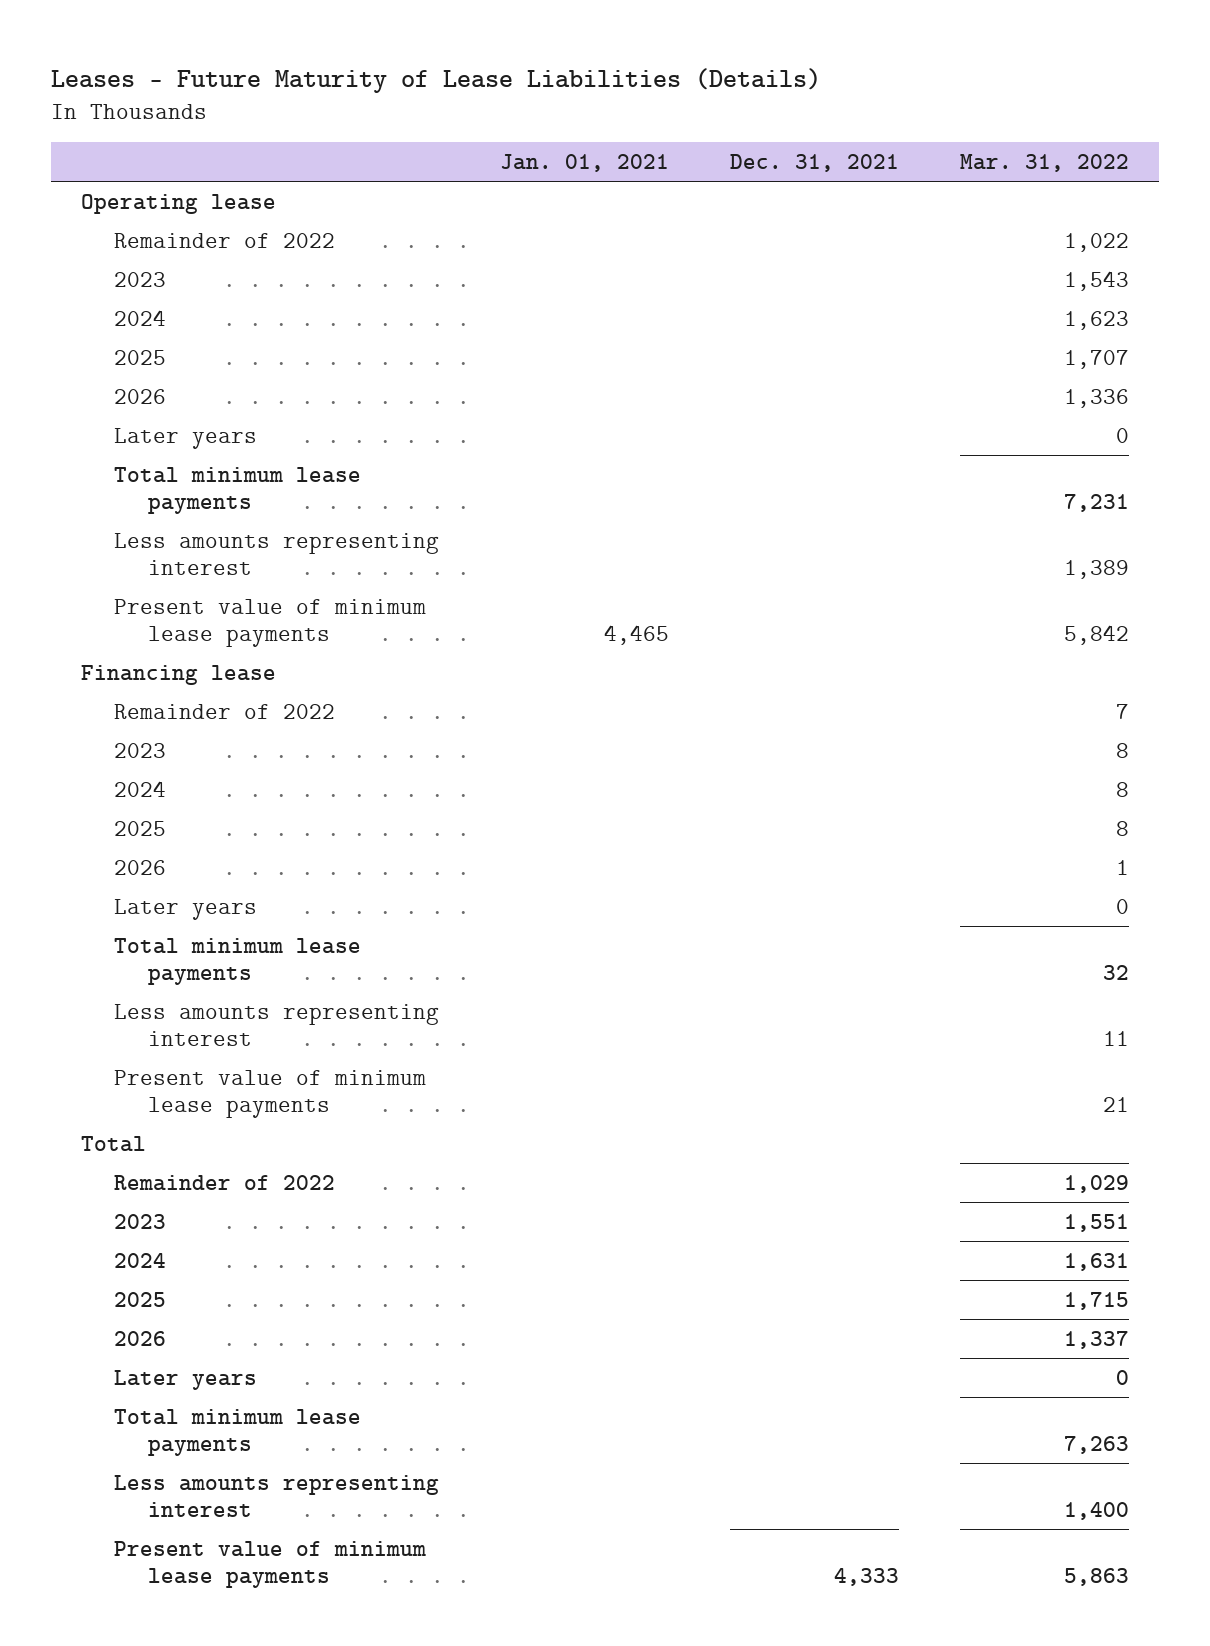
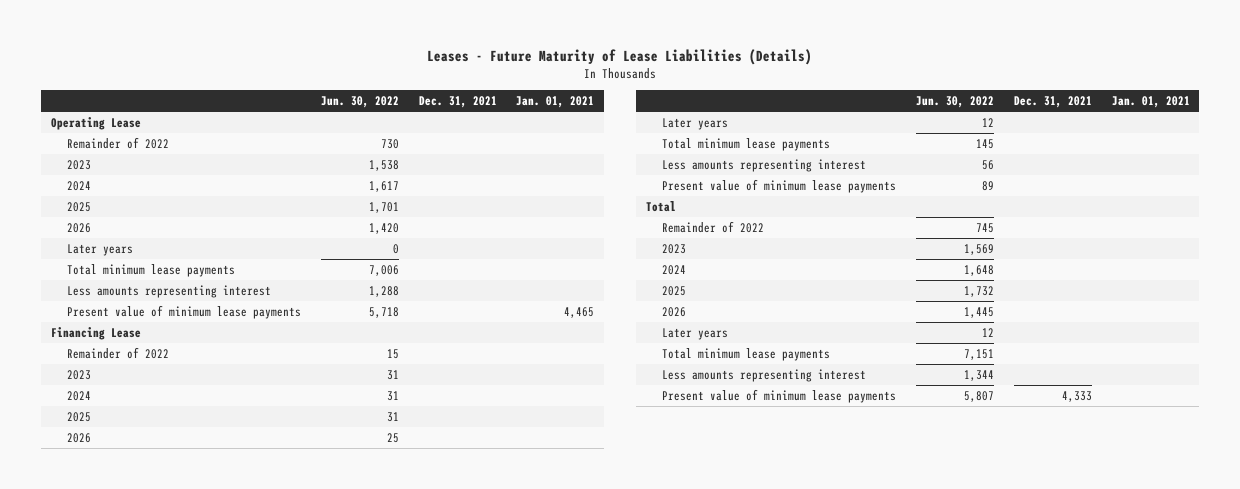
- | Jan. 01, 2021 | Dec. 31, 2021 | Mar. 31, 2022
+ | Jun. 30, 2022 | Dec. 31, 2021 | Jan. 01, 2021
- Operating lease
+ Operating Lease
- Financing lease
+ Financing Lease

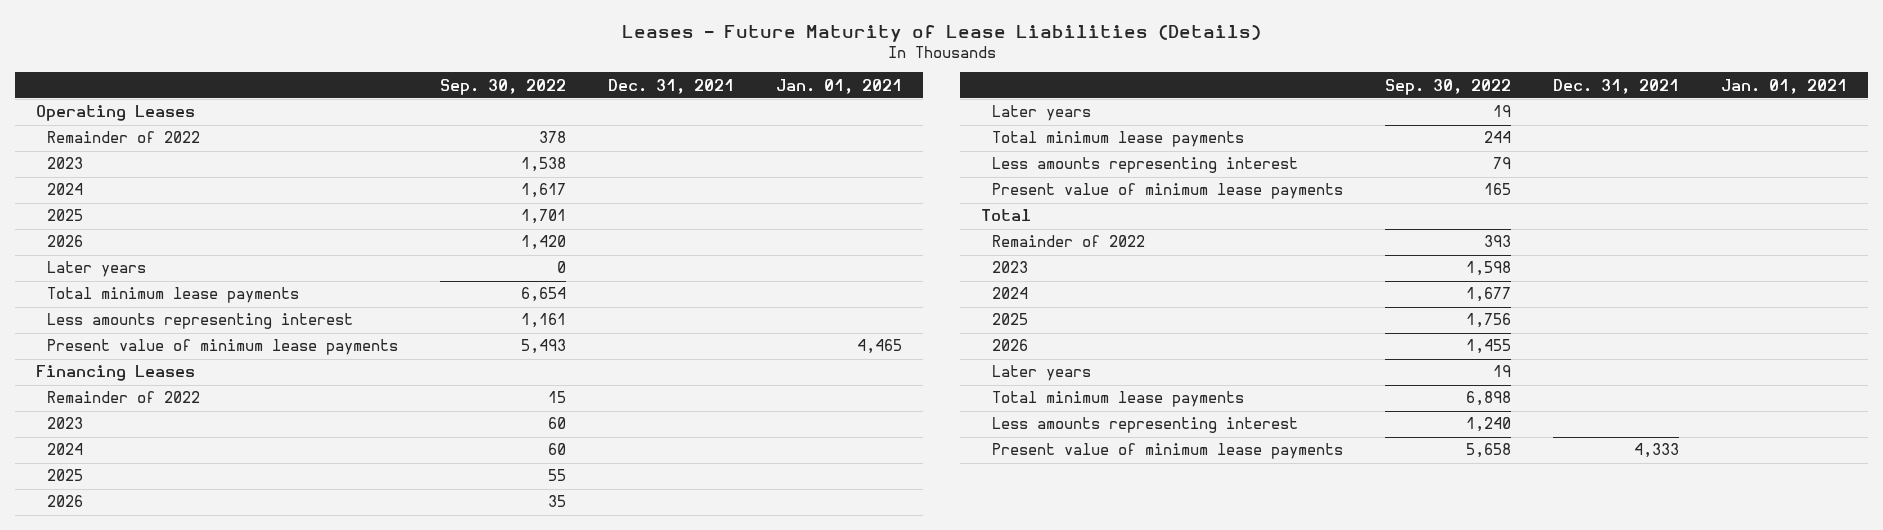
- | Jun. 30, 2022 | Dec. 31, 2021 | Jan. 01, 2021
+ | Sep. 30, 2022 | Dec. 31, 2021 | Jan. 01, 2021
- Operating Lease
+ Operating Leases
- Financing Lease
+ Financing Leases

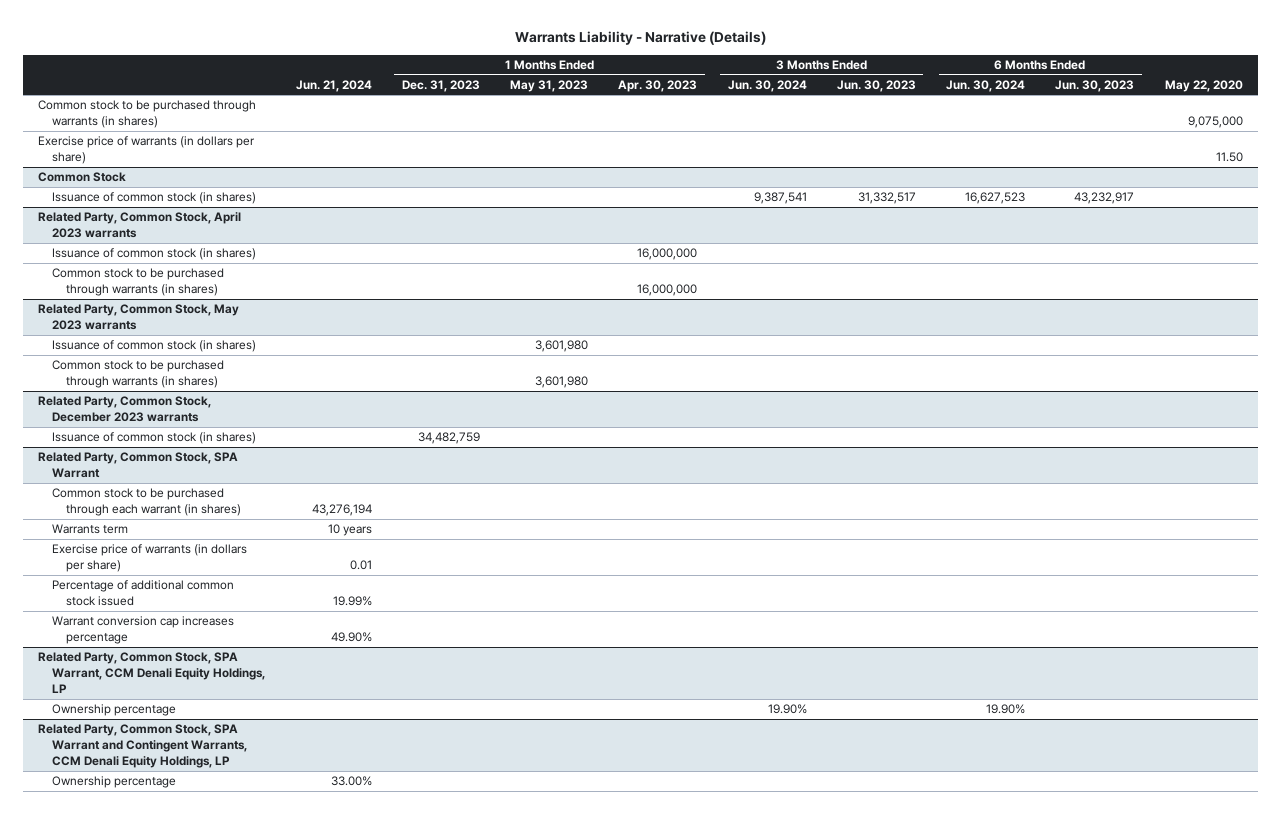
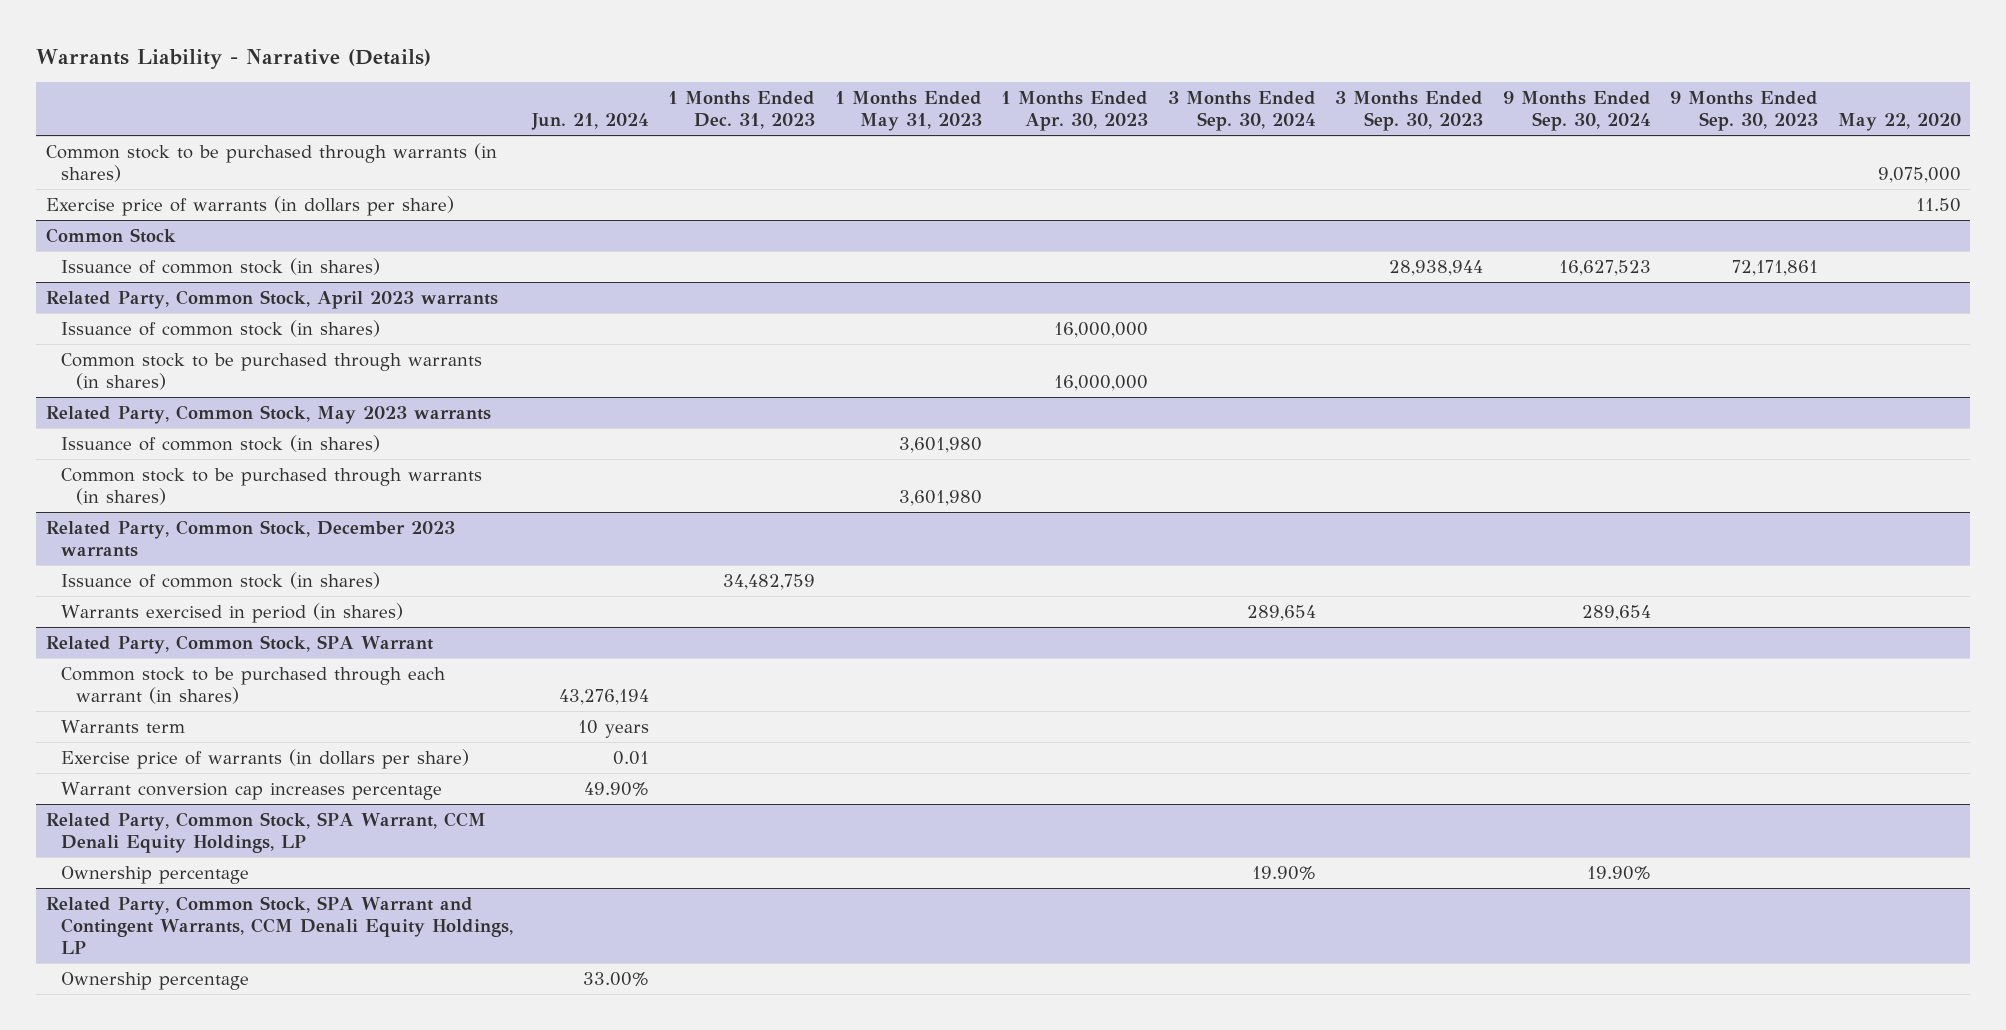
- | Jun. 21, 2024 | 1 Months Ended Dec. 31, 2023 | 1 Months Ended May 31, 2023 | 1 Months Ended Apr. 30, 2023 | 3 Months Ended Jun. 30, 2024 | 3 Months Ended Jun. 30, 2023 | 6 Months Ended Jun. 30, 2024 | 6 Months Ended Jun. 30, 2023 | May 22, 2020
+ | Jun. 21, 2024 | 1 Months Ended Dec. 31, 2023 | 1 Months Ended May 31, 2023 | 1 Months Ended Apr. 30, 2023 | 3 Months Ended Sep. 30, 2024 | 3 Months Ended Sep. 30, 2023 | 9 Months Ended Sep. 30, 2024 | 9 Months Ended Sep. 30, 2023 | May 22, 2020
@ Related Party, Common Stock, December 2023 warrants
+ Warrants exercised in period (in shares) | | | | | 289,654 | | 289,654 | |
@ Related Party, Common Stock, SPA Warrant
- Percentage of additional common stock issued | 19.99% | | | | | | | |

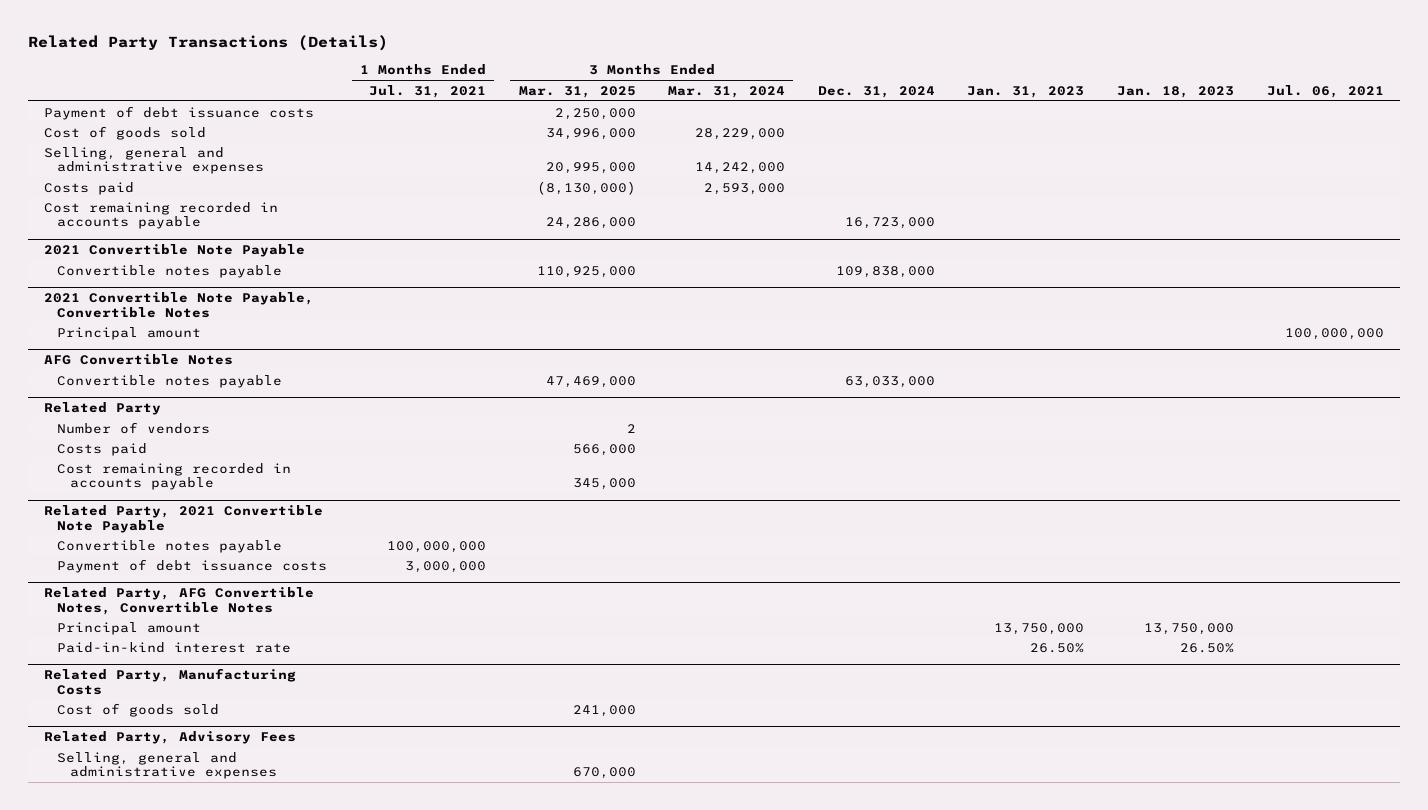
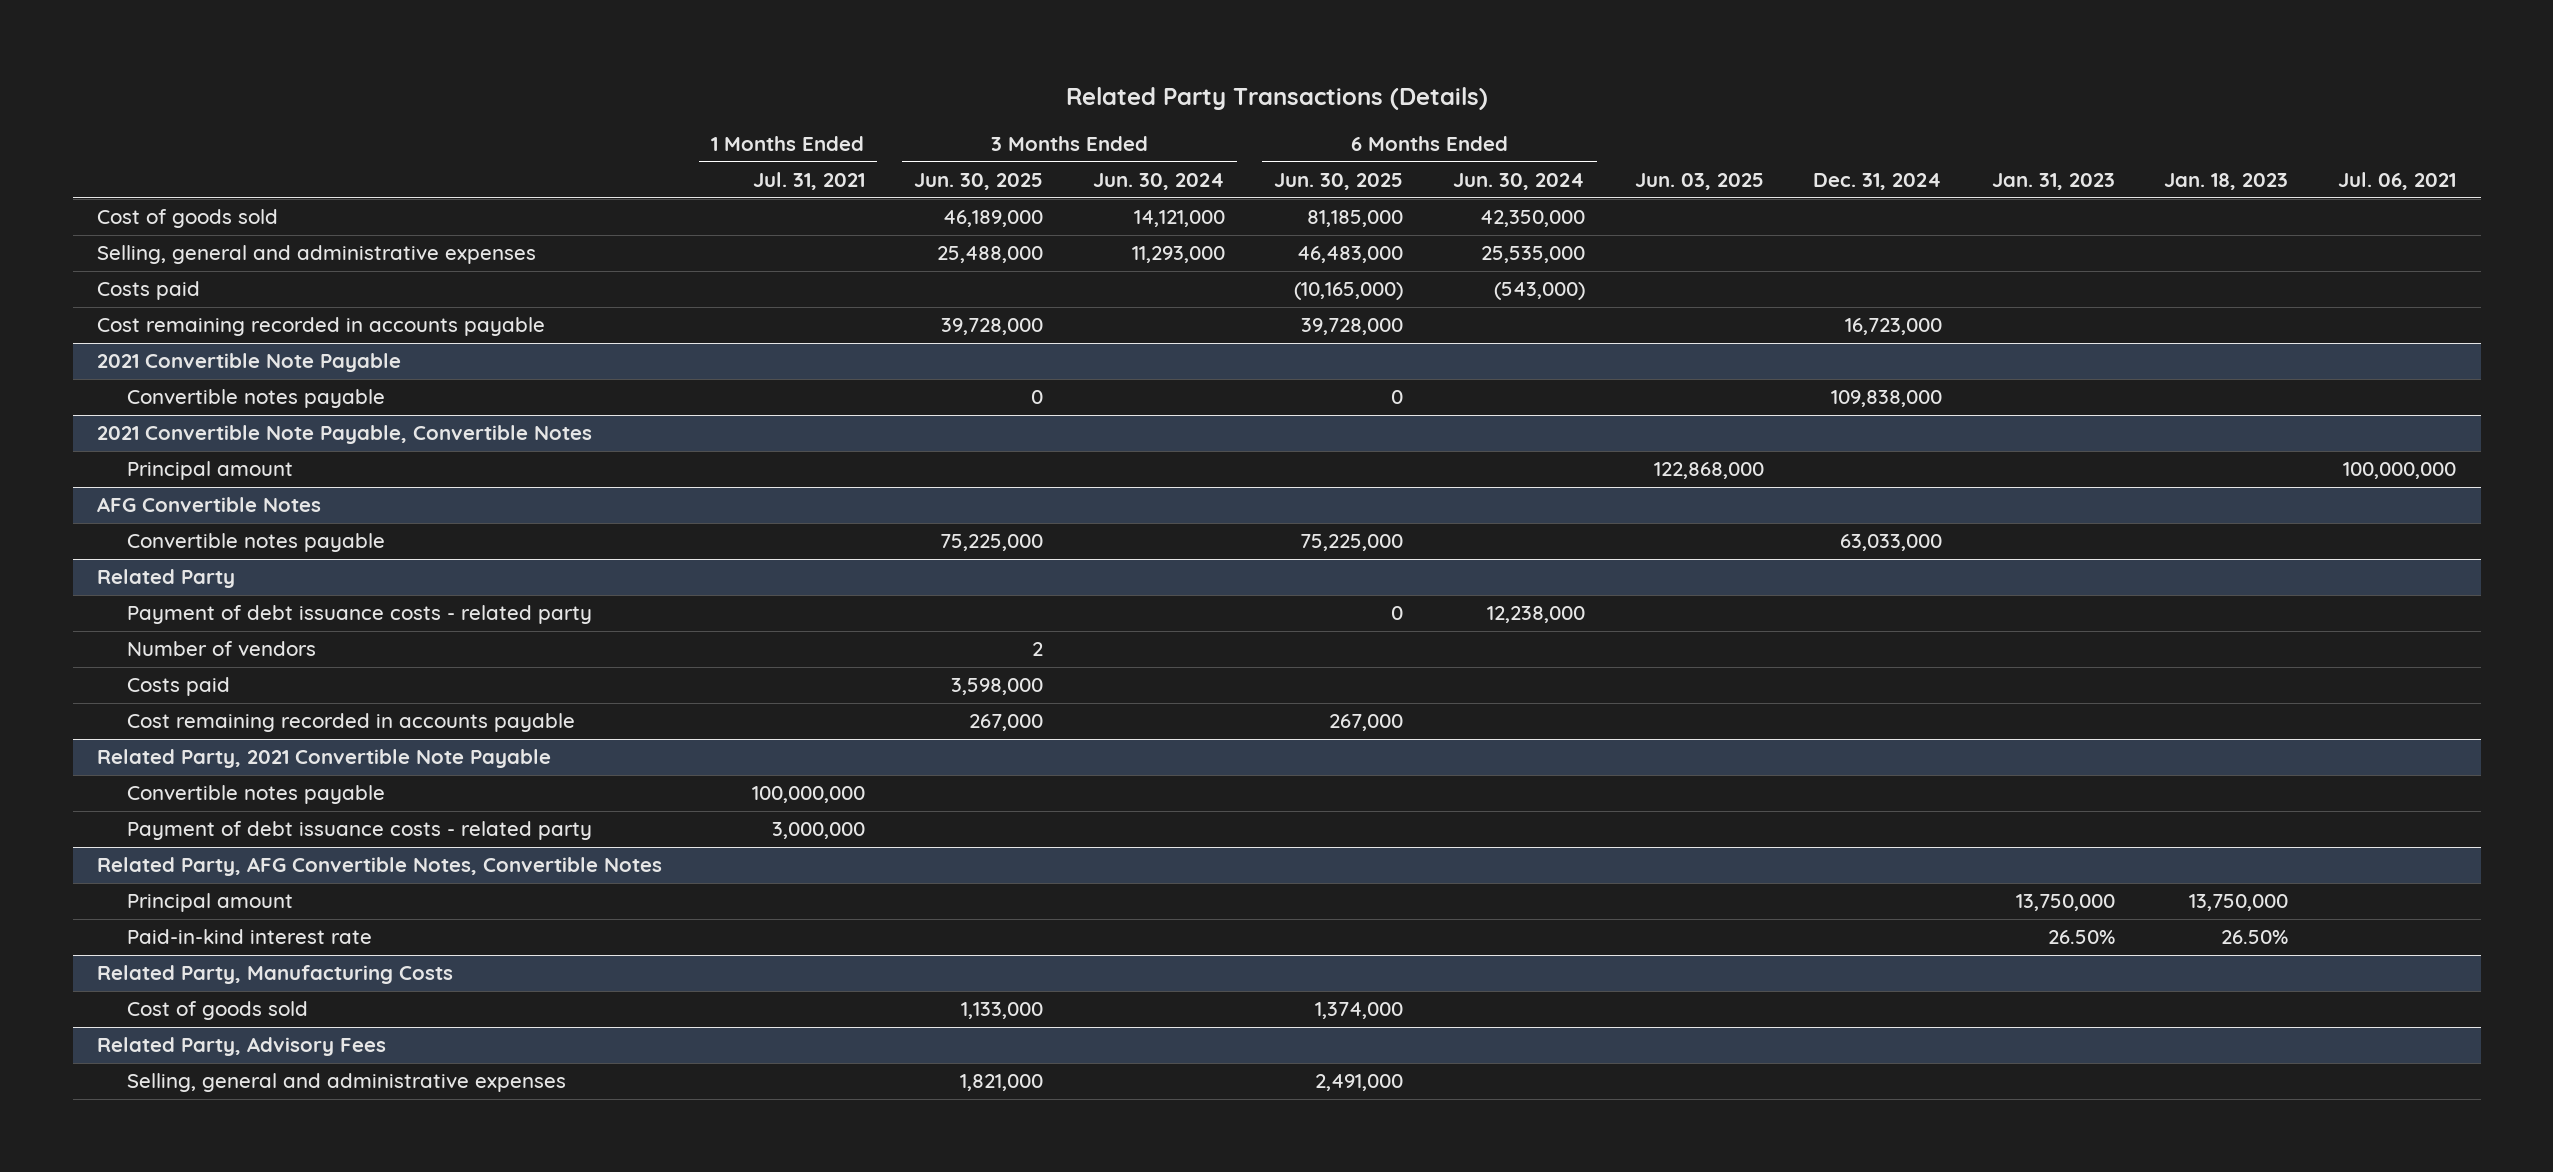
- | 1 Months Ended Jul. 31, 2021 | 3 Months Ended Mar. 31, 2025 | 3 Months Ended Mar. 31, 2024 | Dec. 31, 2024 | Jan. 31, 2023 | Jan. 18, 2023 | Jul. 06, 2021
+ | 1 Months Ended Jul. 31, 2021 | 3 Months Ended Jun. 30, 2025 | 3 Months Ended Jun. 30, 2024 | 6 Months Ended Jun. 30, 2025 | 6 Months Ended Jun. 30, 2024 | Jun. 03, 2025 | Dec. 31, 2024 | Jan. 31, 2023 | Jan. 18, 2023 | Jul. 06, 2021
- Payment of debt issuance costs | | 2,250,000 | | | | |
@ Related Party
+ Payment of debt issuance costs - related party | | | | 0 | 12,238,000 | | | | |
@ Related Party, 2021 Convertible Note Payable
- Payment of debt issuance costs | 3,000,000 | | | | | |
+ Payment of debt issuance costs - related party | 3,000,000 | | | | | | | | |

